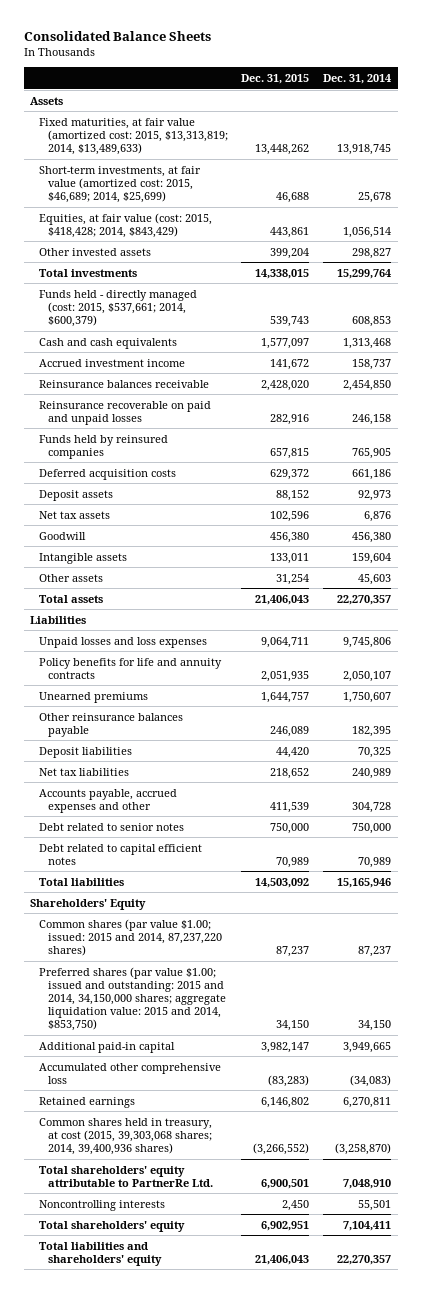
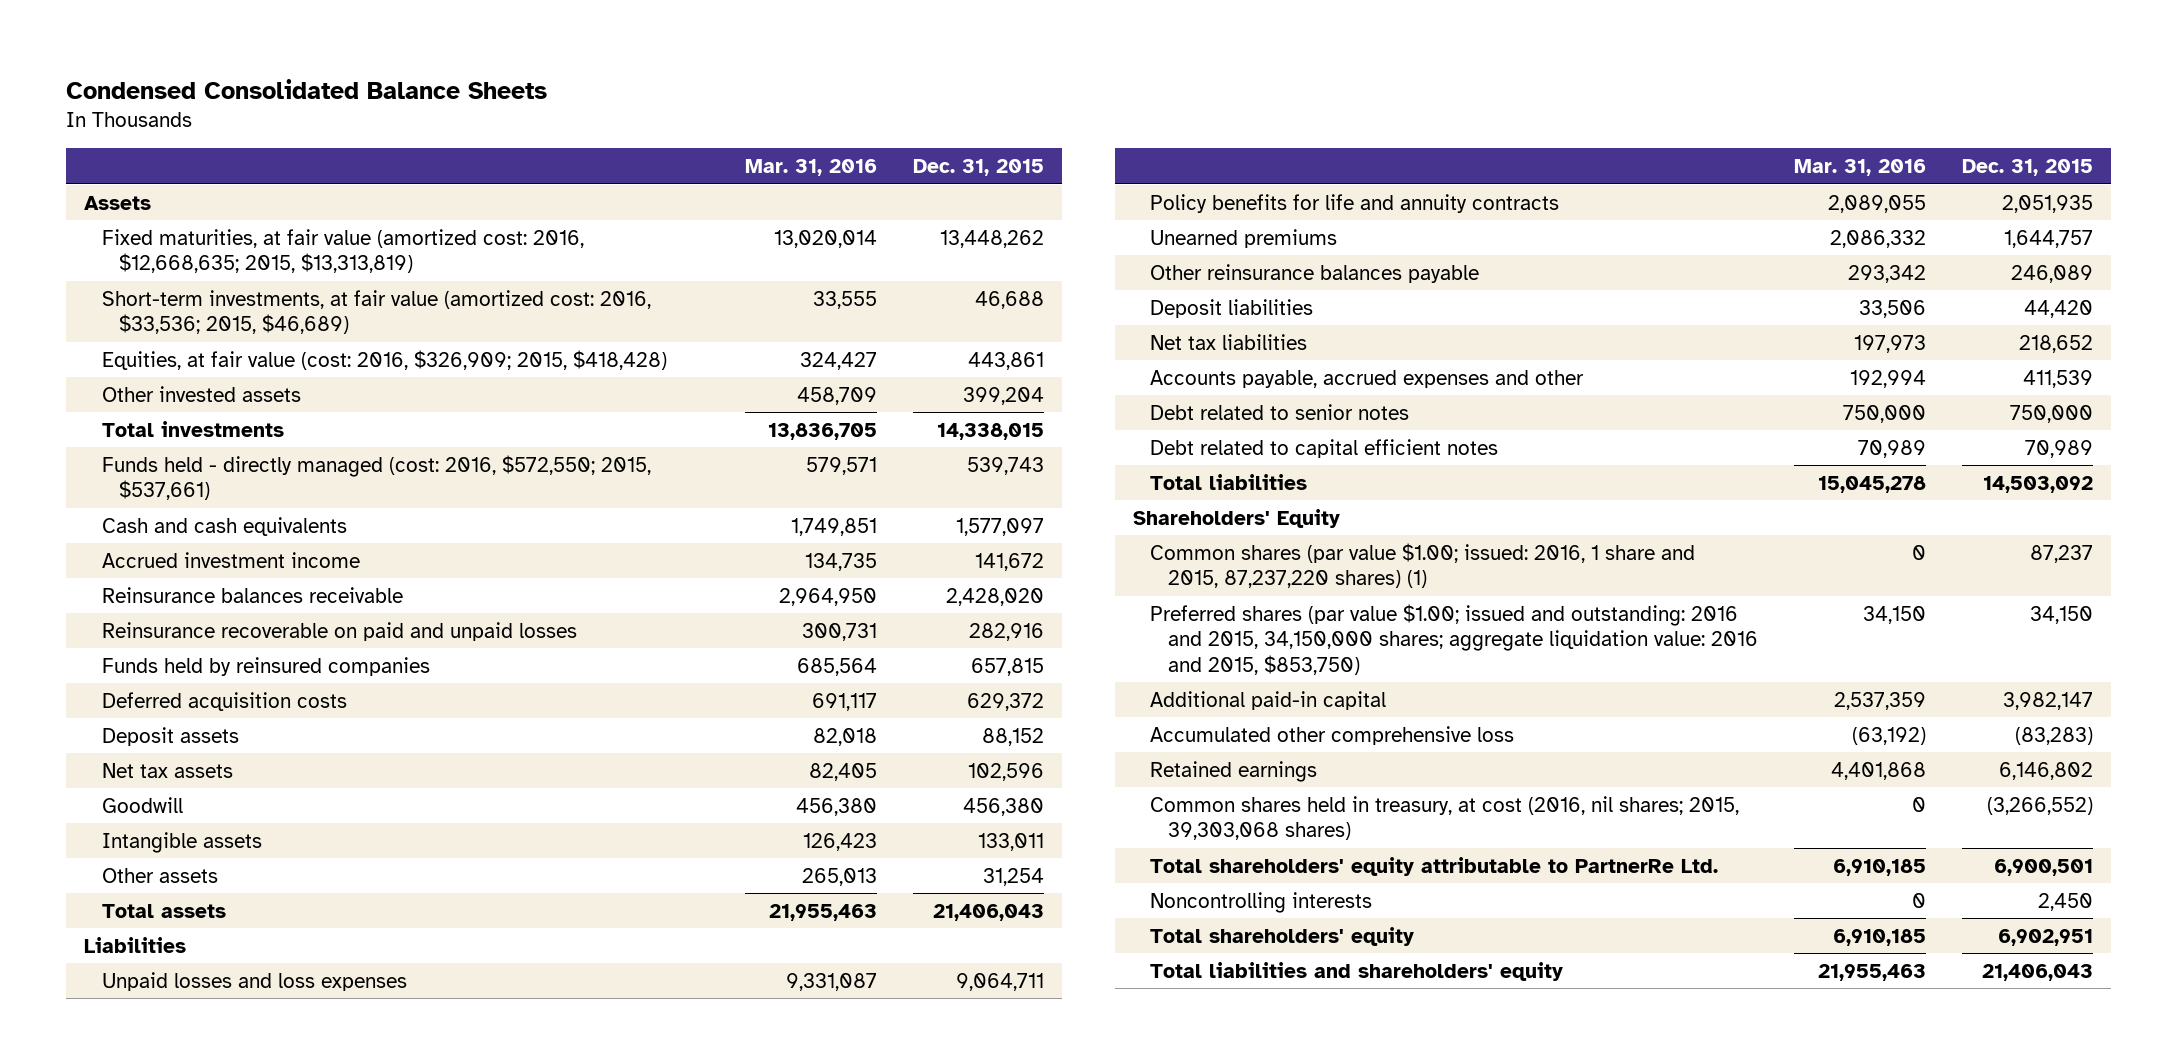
- Consolidated Balance Sheets
+ Condensed Consolidated Balance Sheets
- | Dec. 31, 2015 | Dec. 31, 2014
+ | Mar. 31, 2016 | Dec. 31, 2015
- Fixed maturities, at fair value (amortized cost: 2015, $13,313,819; 2014, $13,489,633) | 13,448,262 | 13,918,745
- Short-term investments, at fair value (amortized cost: 2015, $46,689; 2014, $25,699) | 46,688 | 25,678
- Equities, at fair value (cost: 2015, $418,428; 2014, $843,429) | 443,861 | 1,056,514
+ Fixed maturities, at fair value (amortized cost: 2016, $12,668,635; 2015, $13,313,819) | 13,020,014 | 13,448,262
+ Short-term investments, at fair value (amortized cost: 2016, $33,536; 2015, $46,689) | 33,555 | 46,688
+ Equities, at fair value (cost: 2016, $326,909; 2015, $418,428) | 324,427 | 443,861
- Funds held - directly managed (cost: 2015, $537,661; 2014, $600,379) | 539,743 | 608,853
+ Funds held - directly managed (cost: 2016, $572,550; 2015, $537,661) | 579,571 | 539,743
- Common shares (par value $1.00; issued: 2015 and 2014, 87,237,220 shares) | 87,237 | 87,237
- Preferred shares (par value $1.00; issued and outstanding: 2015 and 2014, 34,150,000 shares; aggregate liquidation value: 2015 and 2014, $853,750) | 34,150 | 34,150
+ Common shares (par value $1.00; issued: 2016, 1 share and 2015, 87,237,220 shares) (1) | 0 | 87,237
+ Preferred shares (par value $1.00; issued and outstanding: 2016 and 2015, 34,150,000 shares; aggregate liquidation value: 2016 and 2015, $853,750) | 34,150 | 34,150
- Common shares held in treasury, at cost (2015, 39,303,068 shares; 2014, 39,400,936 shares) | (3,266,552) | (3,258,870)
+ Common shares held in treasury, at cost (2016, nil shares; 2015, 39,303,068 shares) | 0 | (3,266,552)

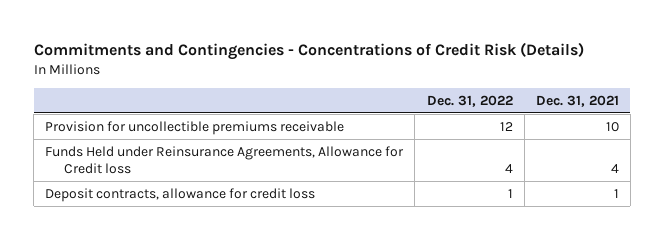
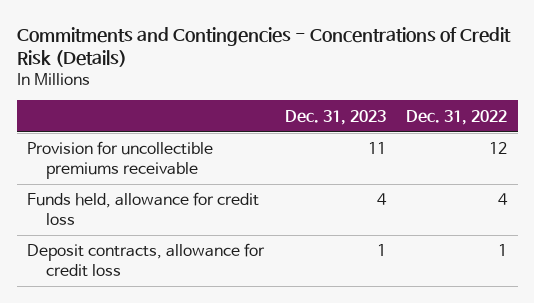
- | Dec. 31, 2022 | Dec. 31, 2021
+ | Dec. 31, 2023 | Dec. 31, 2022
- Funds Held under Reinsurance Agreements, Allowance for Credit loss | 4 | 4
+ Funds held, allowance for credit loss | 4 | 4

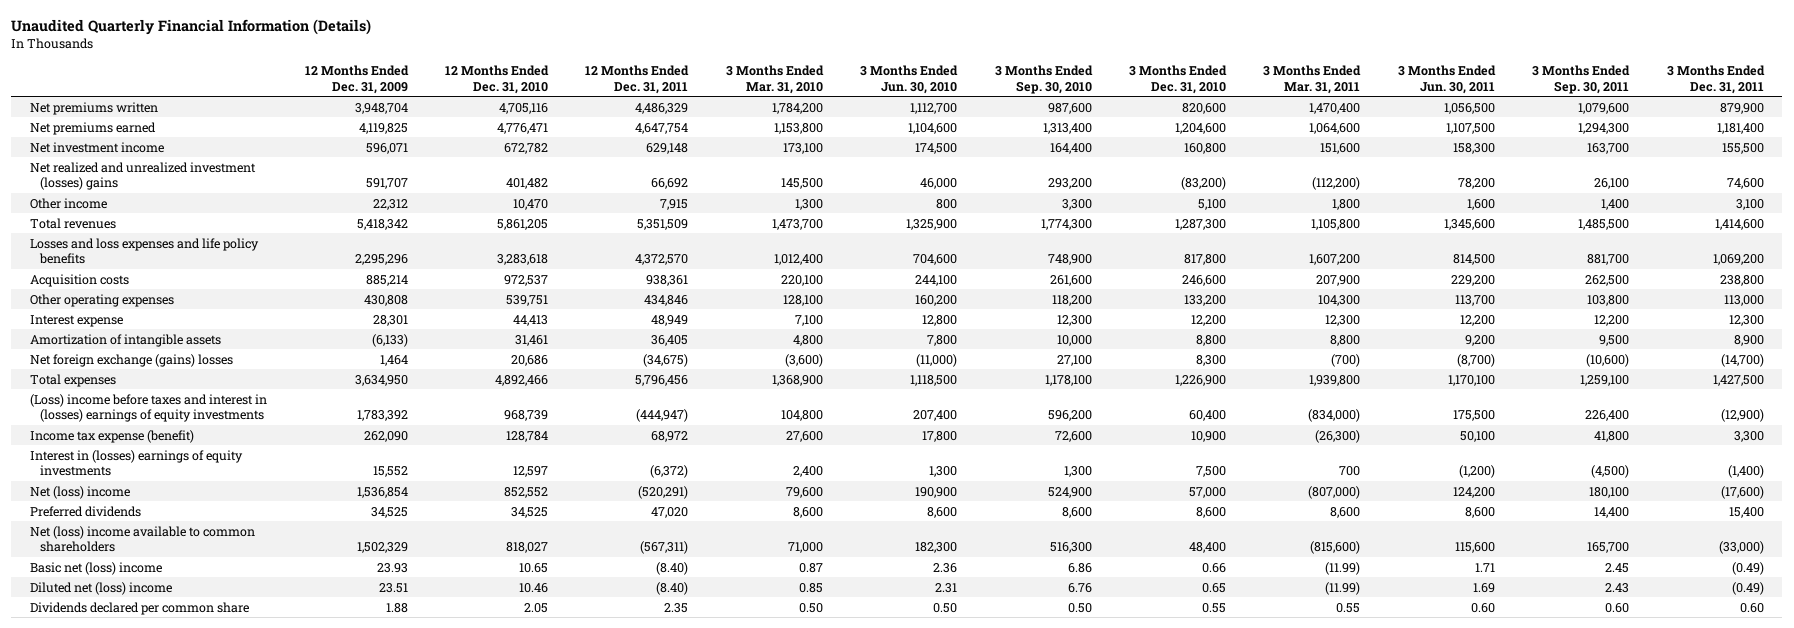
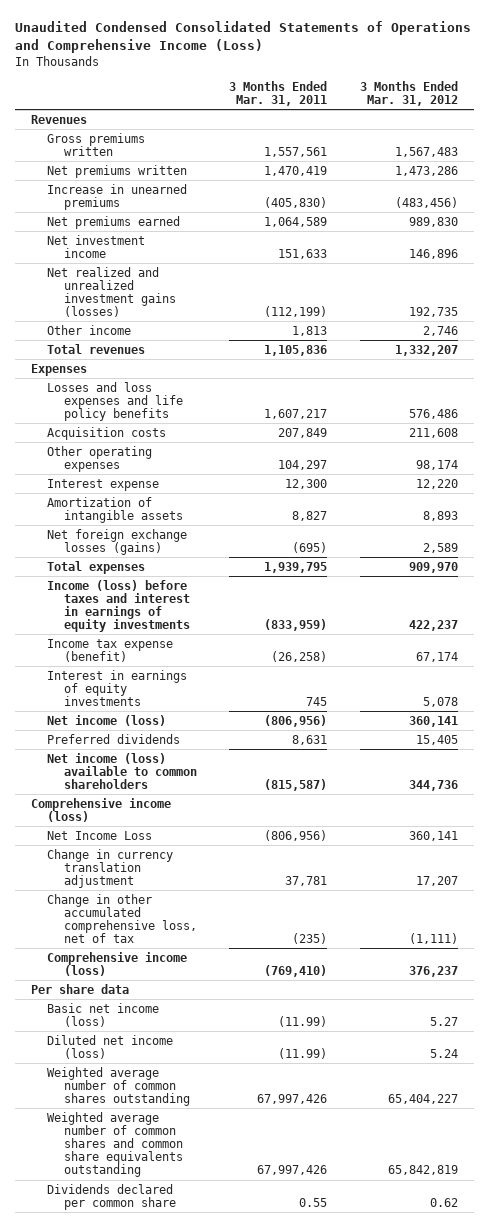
- Unaudited Quarterly Financial Information (Details)
+ Unaudited Condensed Consolidated Statements of Operations and Comprehensive Income (Loss)
- | 12 Months Ended Dec. 31, 2009 | 12 Months Ended Dec. 31, 2010 | 12 Months Ended Dec. 31, 2011 | 3 Months Ended Mar. 31, 2010 | 3 Months Ended Jun. 30, 2010 | 3 Months Ended Sep. 30, 2010 | 3 Months Ended Dec. 31, 2010 | 3 Months Ended Mar. 31, 2011 | 3 Months Ended Jun. 30, 2011 | 3 Months Ended Sep. 30, 2011 | 3 Months Ended Dec. 31, 2011
+ | 3 Months Ended Mar. 31, 2011 | 3 Months Ended Mar. 31, 2012
- Net premiums written | 3,948,704 | 4,705,116 | 4,486,329 | 1,784,200 | 1,112,700 | 987,600 | 820,600 | 1,470,400 | 1,056,500 | 1,079,600 | 879,900
- Net premiums earned | 4,119,825 | 4,776,471 | 4,647,754 | 1,153,800 | 1,104,600 | 1,313,400 | 1,204,600 | 1,064,600 | 1,107,500 | 1,294,300 | 1,181,400
- Net investment income | 596,071 | 672,782 | 629,148 | 173,100 | 174,500 | 164,400 | 160,800 | 151,600 | 158,300 | 163,700 | 155,500
- Net realized and unrealized investment (losses) gains | 591,707 | 401,482 | 66,692 | 145,500 | 46,000 | 293,200 | (83,200) | (112,200) | 78,200 | 26,100 | 74,600
- Other income | 22,312 | 10,470 | 7,915 | 1,300 | 800 | 3,300 | 5,100 | 1,800 | 1,600 | 1,400 | 3,100
- Total revenues | 5,418,342 | 5,861,205 | 5,351,509 | 1,473,700 | 1,325,900 | 1,774,300 | 1,287,300 | 1,105,800 | 1,345,600 | 1,485,500 | 1,414,600
- Losses and loss expenses and life policy benefits | 2,295,296 | 3,283,618 | 4,372,570 | 1,012,400 | 704,600 | 748,900 | 817,800 | 1,607,200 | 814,500 | 881,700 | 1,069,200
- Acquisition costs | 885,214 | 972,537 | 938,361 | 220,100 | 244,100 | 261,600 | 246,600 | 207,900 | 229,200 | 262,500 | 238,800
- Other operating expenses | 430,808 | 539,751 | 434,846 | 128,100 | 160,200 | 118,200 | 133,200 | 104,300 | 113,700 | 103,800 | 113,000
+ Revenues
+ Gross premiums written | 1,557,561 | 1,567,483
+ Net premiums written | 1,470,419 | 1,473,286
+ Increase in unearned premiums | (405,830) | (483,456)
+ Net premiums earned | 1,064,589 | 989,830
+ Net investment income | 151,633 | 146,896
+ Net realized and unrealized investment gains (losses) | (112,199) | 192,735
+ Other income | 1,813 | 2,746
+ Total revenues | 1,105,836 | 1,332,207
+ Expenses
+ Losses and loss expenses and life policy benefits | 1,607,217 | 576,486
+ Acquisition costs | 207,849 | 211,608
+ Other operating expenses | 104,297 | 98,174
- Amortization of intangible assets | (6,133) | 31,461 | 36,405 | 4,800 | 7,800 | 10,000 | 8,800 | 8,800 | 9,200 | 9,500 | 8,900
- Net foreign exchange (gains) losses | 1,464 | 20,686 | (34,675) | (3,600) | (11,000) | 27,100 | 8,300 | (700) | (8,700) | (10,600) | (14,700)
- Total expenses | 3,634,950 | 4,892,466 | 5,796,456 | 1,368,900 | 1,118,500 | 1,178,100 | 1,226,900 | 1,939,800 | 1,170,100 | 1,259,100 | 1,427,500
- (Loss) income before taxes and interest in (losses) earnings of equity investments | 1,783,392 | 968,739 | (444,947) | 104,800 | 207,400 | 596,200 | 60,400 | (834,000) | 175,500 | 226,400 | (12,900)
- Income tax expense (benefit) | 262,090 | 128,784 | 68,972 | 27,600 | 17,800 | 72,600 | 10,900 | (26,300) | 50,100 | 41,800 | 3,300
- Interest in (losses) earnings of equity investments | 15,552 | 12,597 | (6,372) | 2,400 | 1,300 | 1,300 | 7,500 | 700 | (1,200) | (4,500) | (1,400)
- Net (loss) income | 1,536,854 | 852,552 | (520,291) | 79,600 | 190,900 | 524,900 | 57,000 | (807,000) | 124,200 | 180,100 | (17,600)
- Preferred dividends | 34,525 | 34,525 | 47,020 | 8,600 | 8,600 | 8,600 | 8,600 | 8,600 | 8,600 | 14,400 | 15,400
- Net (loss) income available to common shareholders | 1,502,329 | 818,027 | (567,311) | 71,000 | 182,300 | 516,300 | 48,400 | (815,600) | 115,600 | 165,700 | (33,000)
- Basic net (loss) income | 23.93 | 10.65 | (8.40) | 0.87 | 2.36 | 6.86 | 0.66 | (11.99) | 1.71 | 2.45 | (0.49)
- Diluted net (loss) income | 23.51 | 10.46 | (8.40) | 0.85 | 2.31 | 6.76 | 0.65 | (11.99) | 1.69 | 2.43 | (0.49)
+ Amortization of intangible assets | 8,827 | 8,893
+ Net foreign exchange losses (gains) | (695) | 2,589
+ Total expenses | 1,939,795 | 909,970
+ Income (loss) before taxes and interest in earnings of equity investments | (833,959) | 422,237
+ Income tax expense (benefit) | (26,258) | 67,174
+ Interest in earnings of equity investments | 745 | 5,078
+ Net income (loss) | (806,956) | 360,141
+ Preferred dividends | 8,631 | 15,405
+ Net income (loss) available to common shareholders | (815,587) | 344,736
+ Comprehensive income (loss)
+ Net Income Loss | (806,956) | 360,141
+ Change in currency translation adjustment | 37,781 | 17,207
+ Change in other accumulated comprehensive loss, net of tax | (235) | (1,111)
+ Comprehensive income (loss) | (769,410) | 376,237
+ Per share data
+ Basic net income (loss) | (11.99) | 5.27
+ Diluted net income (loss) | (11.99) | 5.24
+ Weighted average number of common shares outstanding | 67,997,426 | 65,404,227
+ Weighted average number of common shares and common share equivalents outstanding | 67,997,426 | 65,842,819

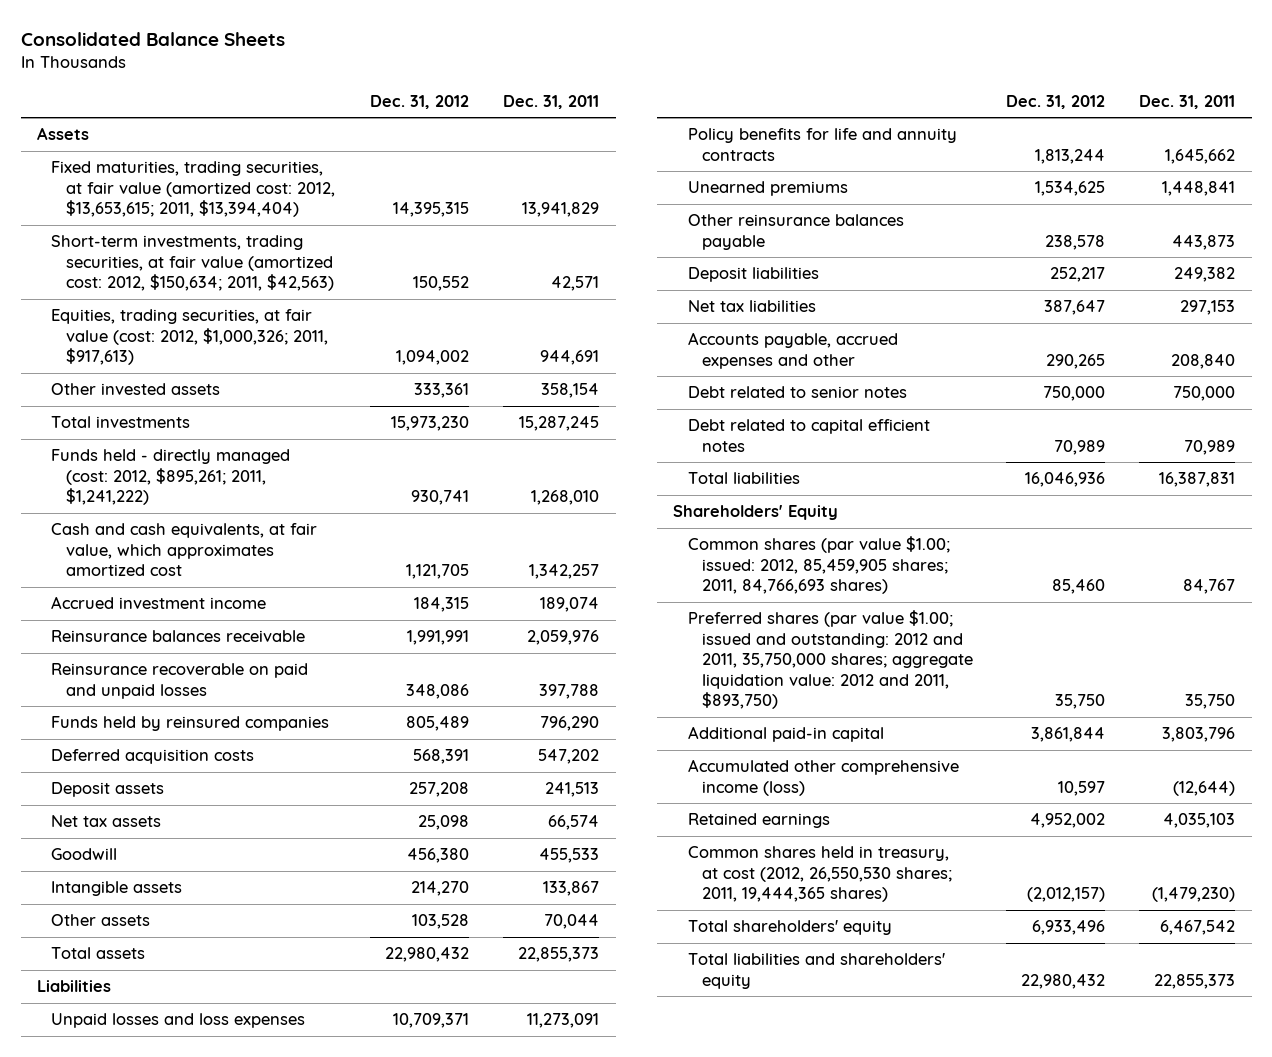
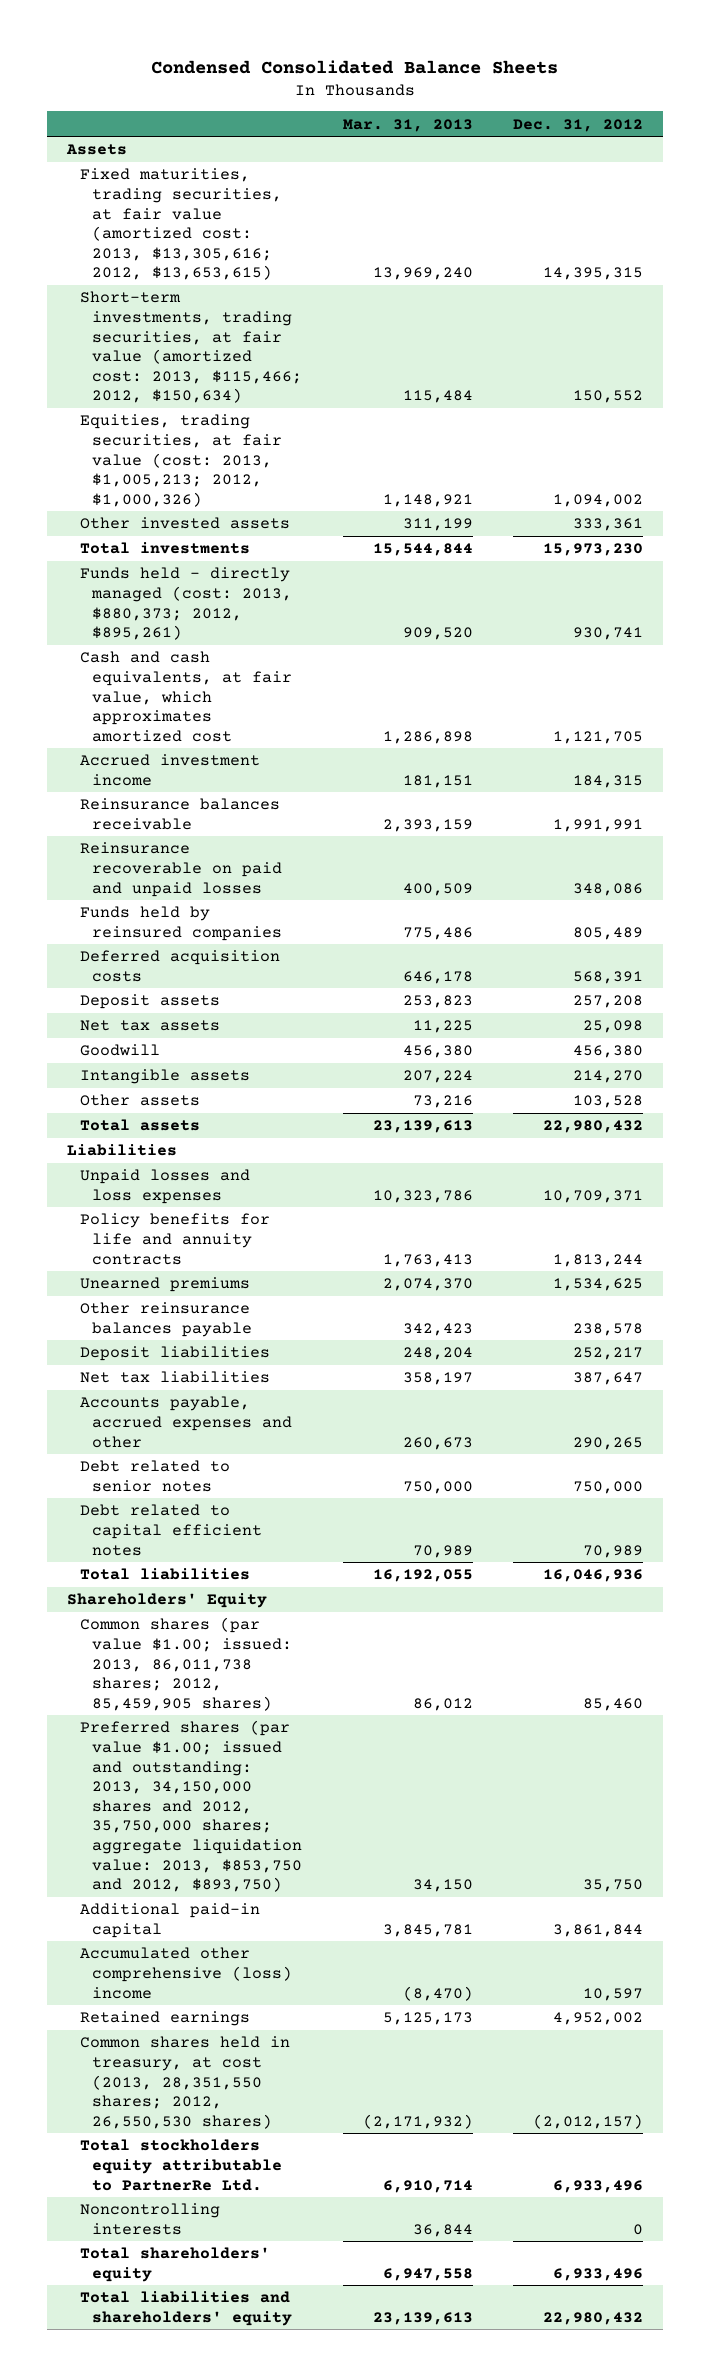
- Consolidated Balance Sheets
+ Condensed Consolidated Balance Sheets
- | Dec. 31, 2012 | Dec. 31, 2011
+ | Mar. 31, 2013 | Dec. 31, 2012
- Fixed maturities, trading securities, at fair value (amortized cost: 2012, $13,653,615; 2011, $13,394,404) | 14,395,315 | 13,941,829
- Short-term investments, trading securities, at fair value (amortized cost: 2012, $150,634; 2011, $42,563) | 150,552 | 42,571
- Equities, trading securities, at fair value (cost: 2012, $1,000,326; 2011, $917,613) | 1,094,002 | 944,691
+ Fixed maturities, trading securities, at fair value (amortized cost: 2013, $13,305,616; 2012, $13,653,615) | 13,969,240 | 14,395,315
+ Short-term investments, trading securities, at fair value (amortized cost: 2013, $115,466; 2012, $150,634) | 115,484 | 150,552
+ Equities, trading securities, at fair value (cost: 2013, $1,005,213; 2012, $1,000,326) | 1,148,921 | 1,094,002
- Funds held - directly managed (cost: 2012, $895,261; 2011, $1,241,222) | 930,741 | 1,268,010
+ Funds held - directly managed (cost: 2013, $880,373; 2012, $895,261) | 909,520 | 930,741
- Common shares (par value $1.00; issued: 2012, 85,459,905 shares; 2011, 84,766,693 shares) | 85,460 | 84,767
- Preferred shares (par value $1.00; issued and outstanding: 2012 and 2011, 35,750,000 shares; aggregate liquidation value: 2012 and 2011, $893,750) | 35,750 | 35,750
+ Common shares (par value $1.00; issued: 2013, 86,011,738 shares; 2012, 85,459,905 shares) | 86,012 | 85,460
+ Preferred shares (par value $1.00; issued and outstanding: 2013, 34,150,000 shares and 2012, 35,750,000 shares; aggregate liquidation value: 2013, $853,750 and 2012, $893,750) | 34,150 | 35,750
- Accumulated other comprehensive income (loss) | 10,597 | (12,644)
+ Accumulated other comprehensive (loss) income | (8,470) | 10,597
- Common shares held in treasury, at cost (2012, 26,550,530 shares; 2011, 19,444,365 shares) | (2,012,157) | (1,479,230)
+ Common shares held in treasury, at cost (2013, 28,351,550 shares; 2012, 26,550,530 shares) | (2,171,932) | (2,012,157)
+ Total stockholders equity attributable to PartnerRe Ltd. | 6,910,714 | 6,933,496
+ Noncontrolling interests | 36,844 | 0

